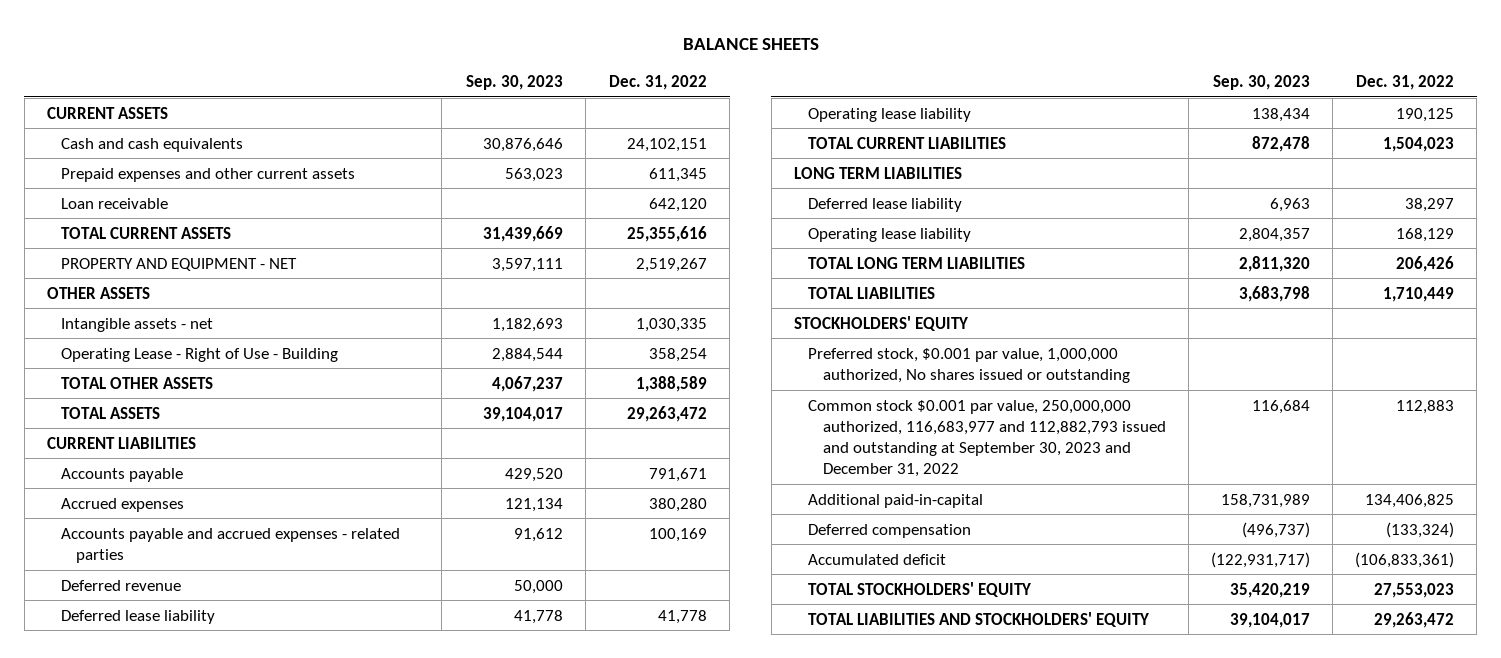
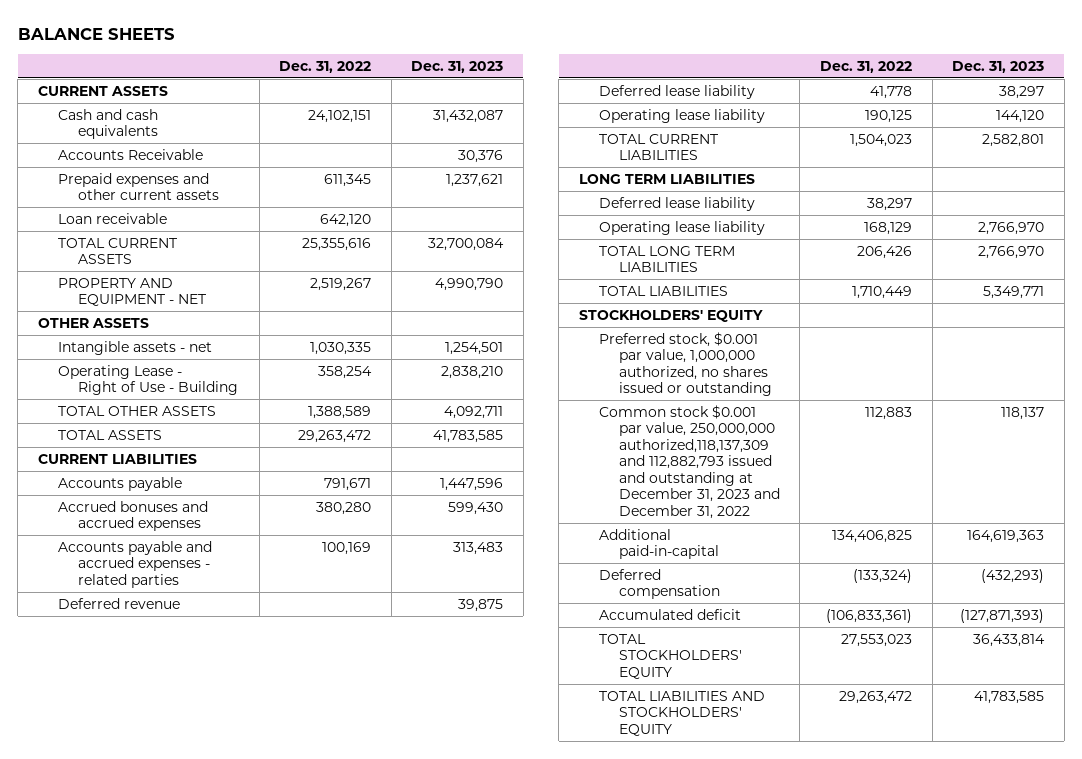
- | Sep. 30, 2023 | Dec. 31, 2022
+ | Dec. 31, 2022 | Dec. 31, 2023
+ Accounts Receivable | | 30,376
- Accrued expenses | 121,134 | 380,280
+ Accrued bonuses and accrued expenses | 380,280 | 599,430
- Preferred stock, $0.001 par value, 1,000,000 authorized, No shares issued or outstanding
- Common stock $0.001 par value, 250,000,000 authorized, 116,683,977 and 112,882,793 issued and outstanding at September 30, 2023 and December 31, 2022 | 116,684 | 112,883
+ Preferred stock, $0.001 par value, 1,000,000 authorized, no shares issued or outstanding
+ Common stock $0.001 par value, 250,000,000 authorized,118,137,309 and 112,882,793 issued and outstanding at December 31, 2023 and December 31, 2022 | 112,883 | 118,137

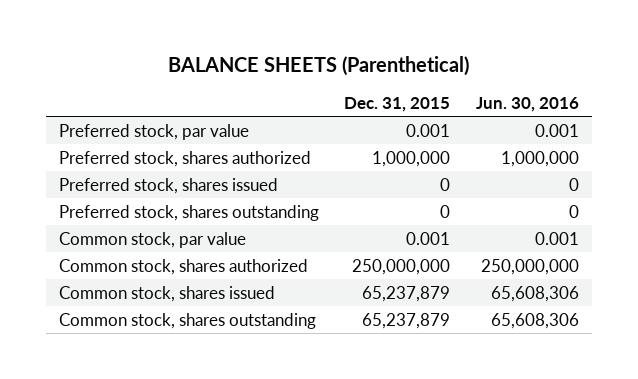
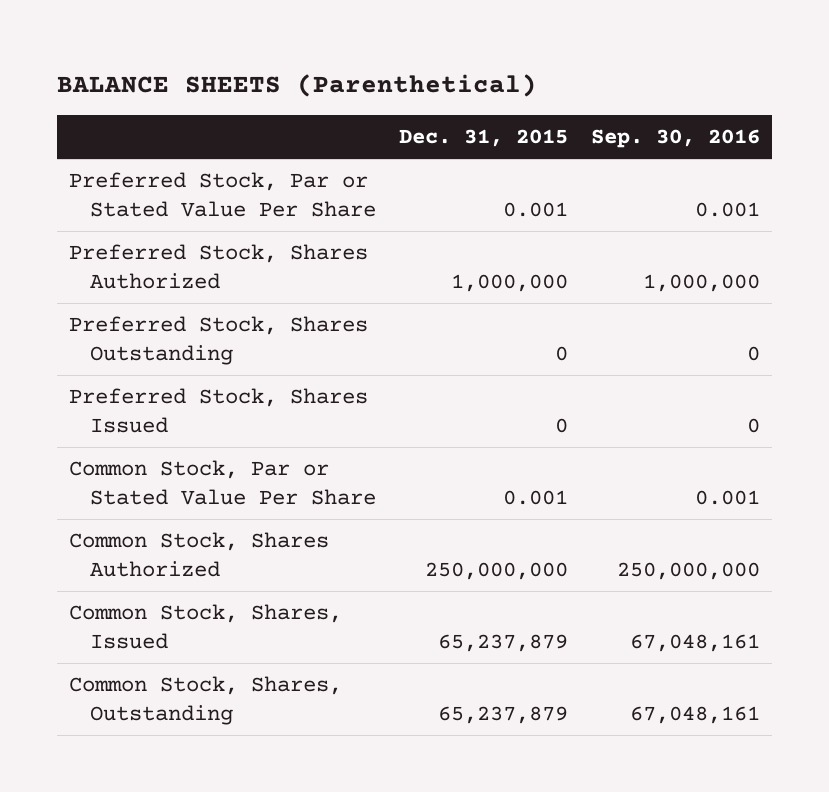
- | Dec. 31, 2015 | Jun. 30, 2016
+ | Dec. 31, 2015 | Sep. 30, 2016
- Preferred stock, par value | 0.001 | 0.001
- Preferred stock, shares authorized | 1,000,000 | 1,000,000
- Preferred stock, shares issued | 0 | 0
- Preferred stock, shares outstanding | 0 | 0
- Common stock, par value | 0.001 | 0.001
- Common stock, shares authorized | 250,000,000 | 250,000,000
- Common stock, shares issued | 65,237,879 | 65,608,306
- Common stock, shares outstanding | 65,237,879 | 65,608,306
+ Preferred Stock, Par or Stated Value Per Share | 0.001 | 0.001
+ Preferred Stock, Shares Authorized | 1,000,000 | 1,000,000
+ Preferred Stock, Shares Outstanding | 0 | 0
+ Preferred Stock, Shares Issued | 0 | 0
+ Common Stock, Par or Stated Value Per Share | 0.001 | 0.001
+ Common Stock, Shares Authorized | 250,000,000 | 250,000,000
+ Common Stock, Shares, Issued | 65,237,879 | 67,048,161
+ Common Stock, Shares, Outstanding | 65,237,879 | 67,048,161

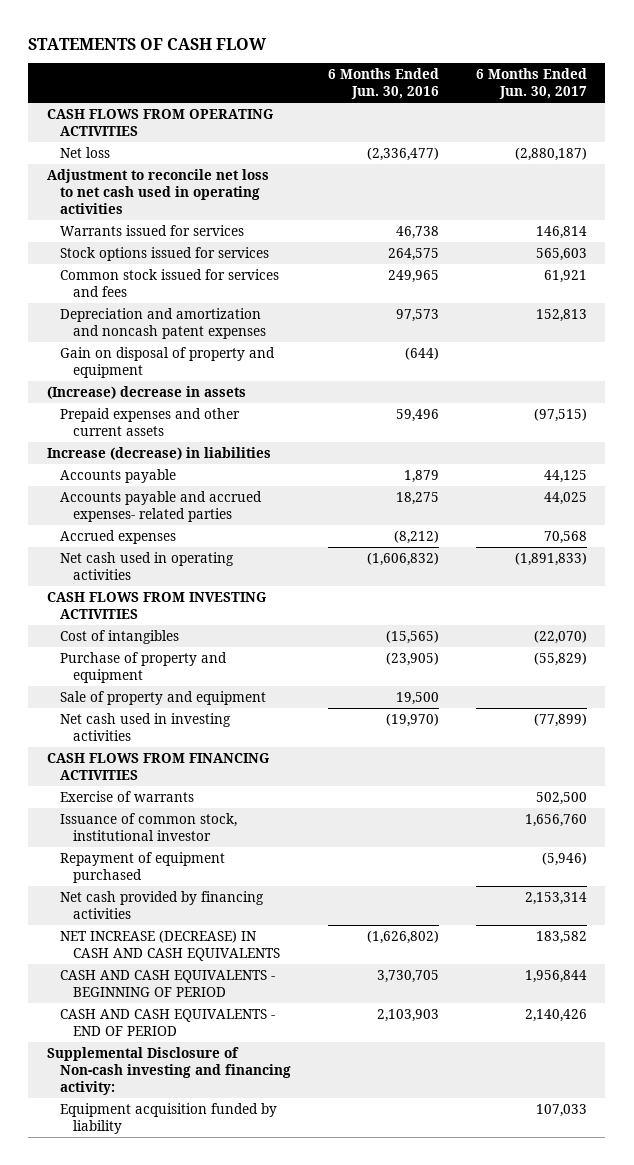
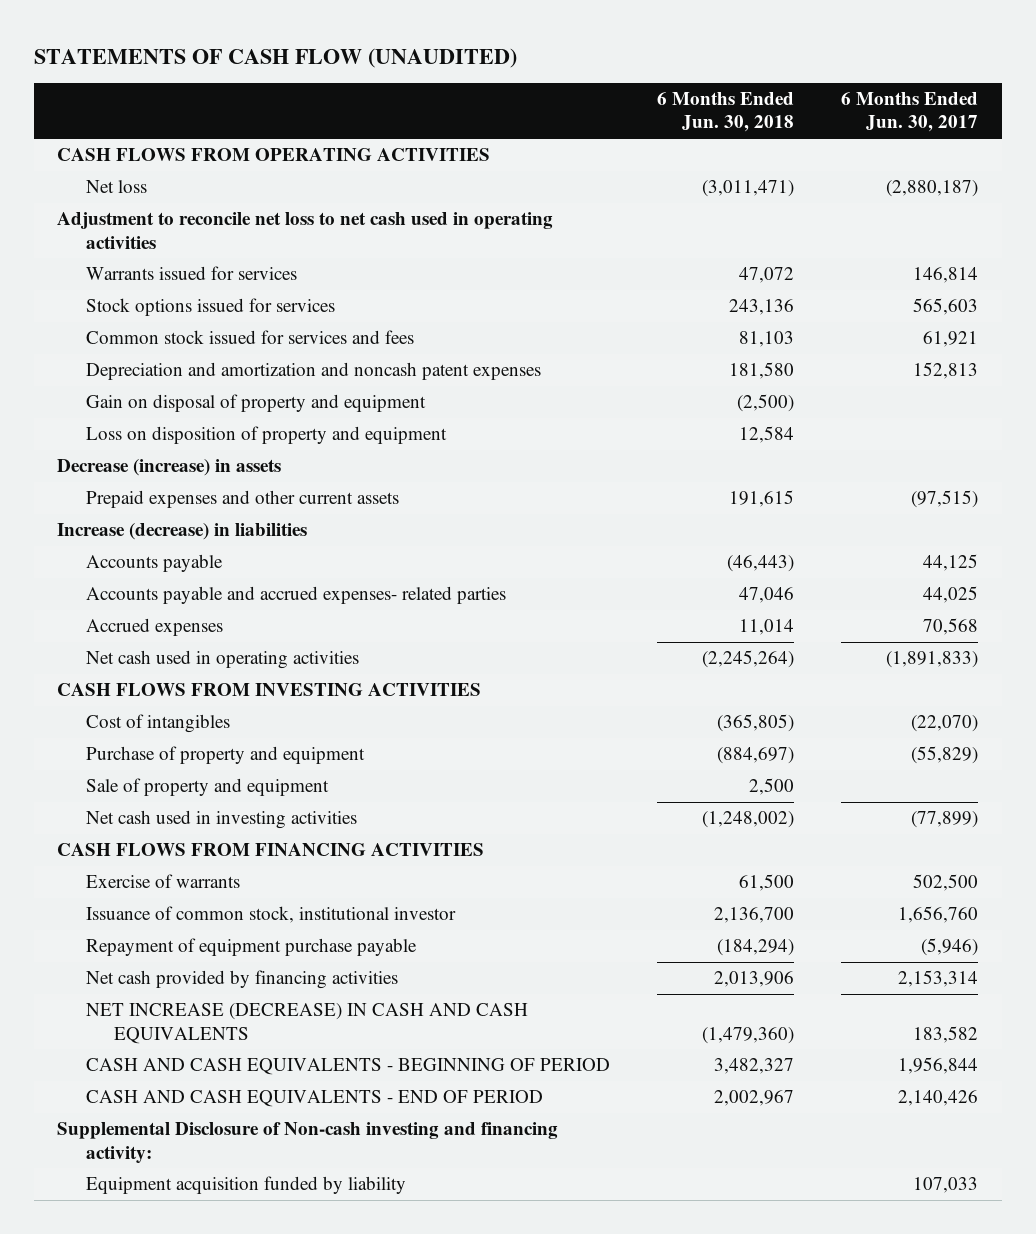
- STATEMENTS OF CASH FLOW
+ STATEMENTS OF CASH FLOW (UNAUDITED)
- | 6 Months Ended Jun. 30, 2016 | 6 Months Ended Jun. 30, 2017
+ | 6 Months Ended Jun. 30, 2018 | 6 Months Ended Jun. 30, 2017
- (Increase) decrease in assets
+ Loss on disposition of property and equipment | 12,584 |
+ Decrease (increase) in assets
- Repayment of equipment purchased | | (5,946)
+ Repayment of equipment purchase payable | (184,294) | (5,946)

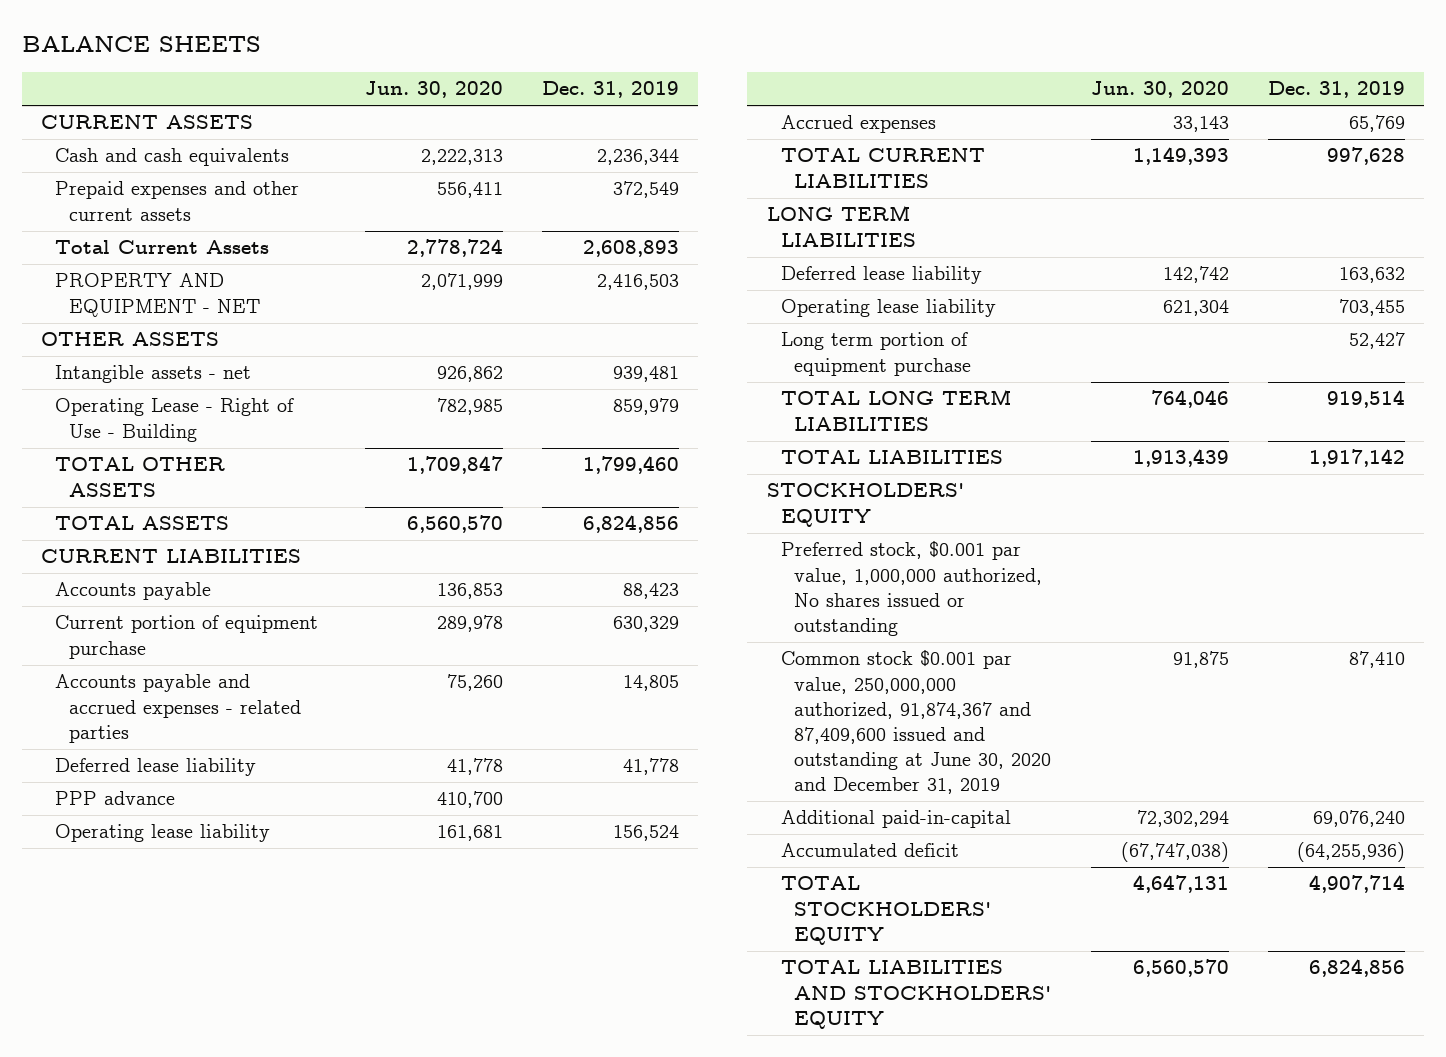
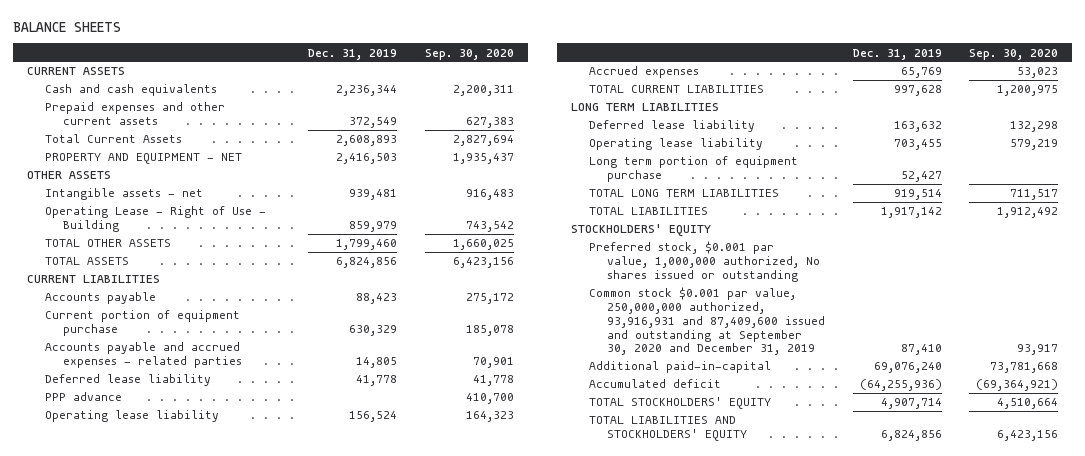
- | Jun. 30, 2020 | Dec. 31, 2019
+ | Dec. 31, 2019 | Sep. 30, 2020
- Common stock $0.001 par value, 250,000,000 authorized, 91,874,367 and 87,409,600 issued and outstanding at June 30, 2020 and December 31, 2019 | 91,875 | 87,410
+ Common stock $0.001 par value, 250,000,000 authorized, 93,916,931 and 87,409,600 issued and outstanding at September 30, 2020 and December 31, 2019 | 87,410 | 93,917

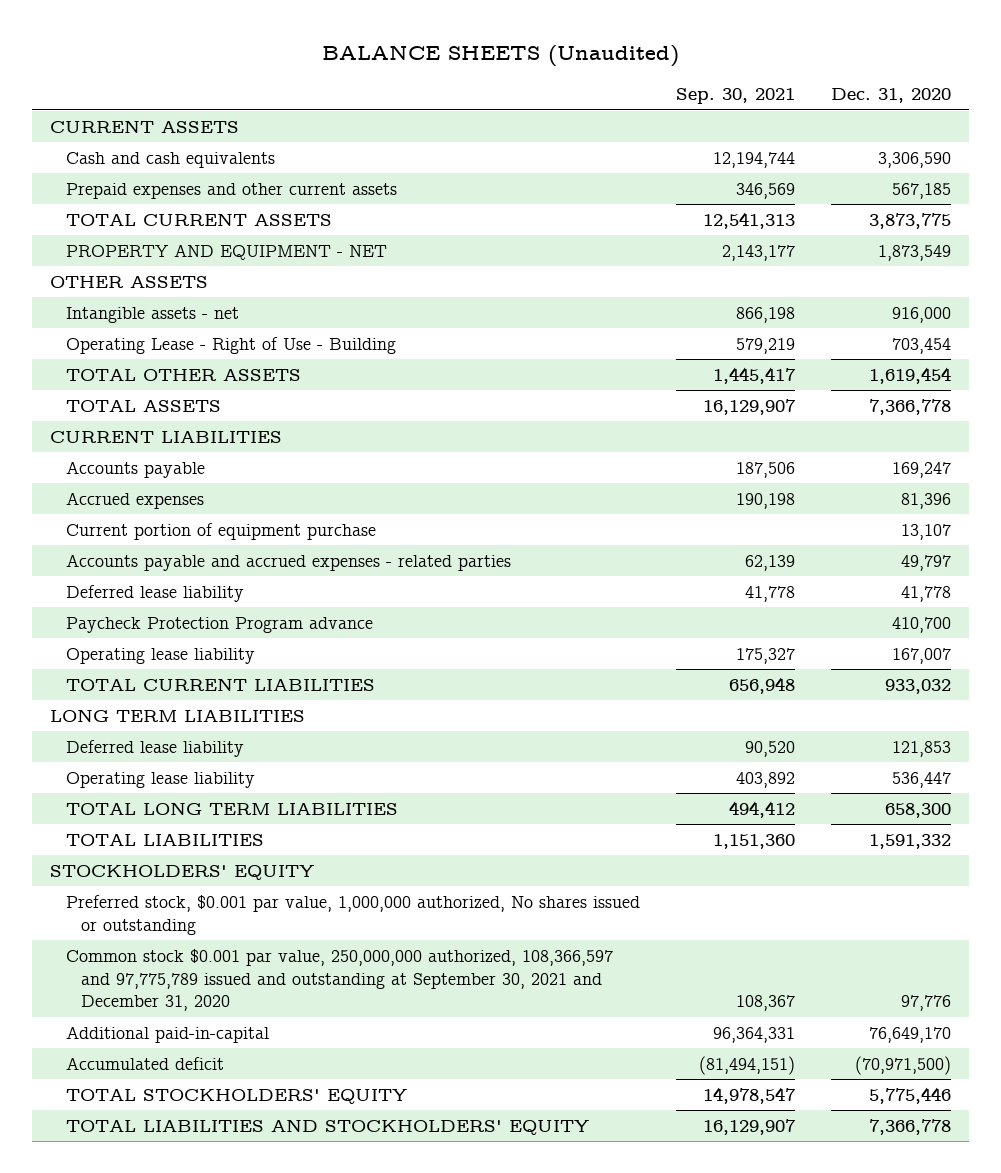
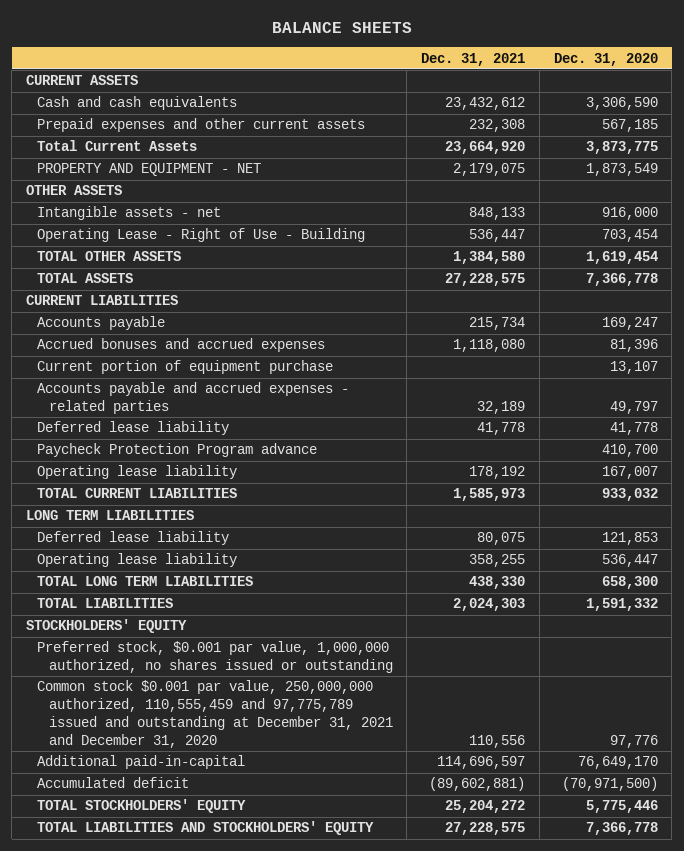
- BALANCE SHEETS (Unaudited)
+ BALANCE SHEETS
- | Sep. 30, 2021 | Dec. 31, 2020
+ | Dec. 31, 2021 | Dec. 31, 2020
- TOTAL CURRENT ASSETS | 12,541,313 | 3,873,775
+ Total Current Assets | 23,664,920 | 3,873,775
- Accrued expenses | 190,198 | 81,396
+ Accrued bonuses and accrued expenses | 1,118,080 | 81,396
- Preferred stock, $0.001 par value, 1,000,000 authorized, No shares issued or outstanding
- Common stock $0.001 par value, 250,000,000 authorized, 108,366,597 and 97,775,789 issued and outstanding at September 30, 2021 and December 31, 2020 | 108,367 | 97,776
+ Preferred stock, $0.001 par value, 1,000,000 authorized, no shares issued or outstanding
+ Common stock $0.001 par value, 250,000,000 authorized, 110,555,459 and 97,775,789 issued and outstanding at December 31, 2021 and December 31, 2020 | 110,556 | 97,776

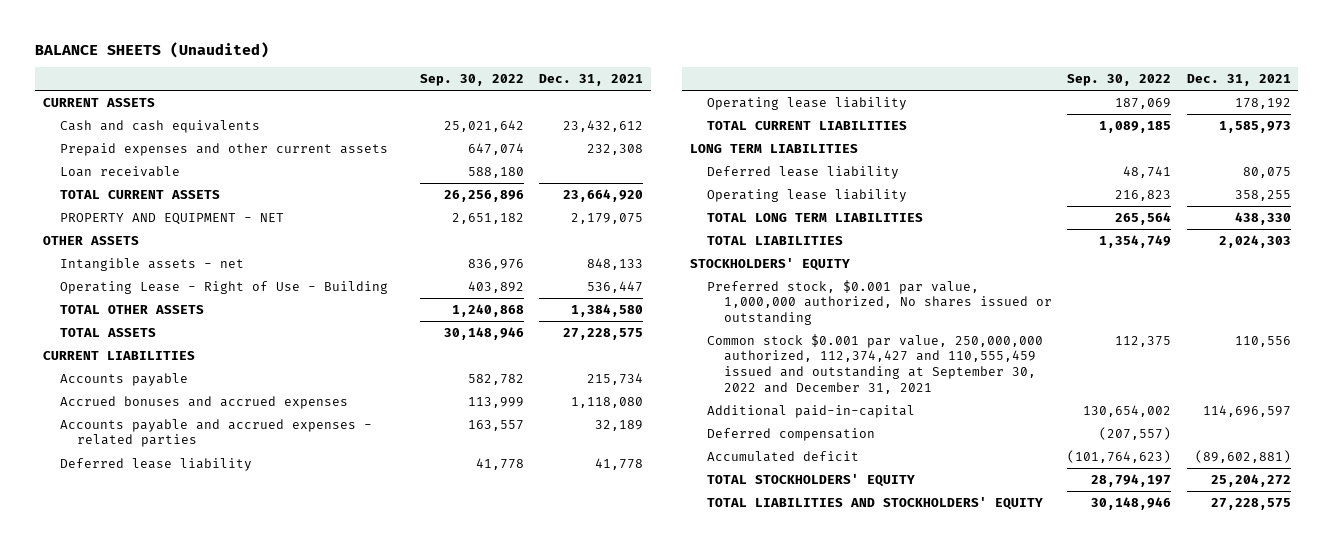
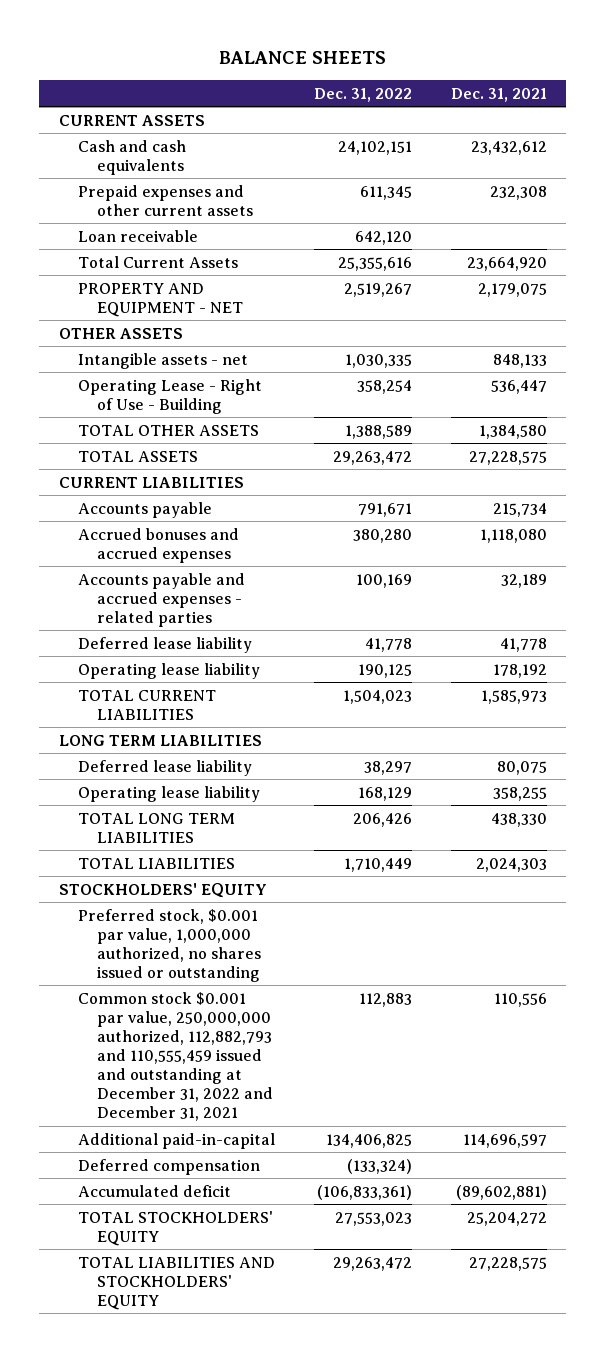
- BALANCE SHEETS (Unaudited)
+ BALANCE SHEETS
- | Sep. 30, 2022 | Dec. 31, 2021
+ | Dec. 31, 2022 | Dec. 31, 2021
- TOTAL CURRENT ASSETS | 26,256,896 | 23,664,920
+ Total Current Assets | 25,355,616 | 23,664,920
- Preferred stock, $0.001 par value, 1,000,000 authorized, No shares issued or outstanding
- Common stock $0.001 par value, 250,000,000 authorized, 112,374,427 and 110,555,459 issued and outstanding at September 30, 2022 and December 31, 2021 | 112,375 | 110,556
+ Preferred stock, $0.001 par value, 1,000,000 authorized, no shares issued or outstanding
+ Common stock $0.001 par value, 250,000,000 authorized, 112,882,793 and 110,555,459 issued and outstanding at December 31, 2022 and December 31, 2021 | 112,883 | 110,556

